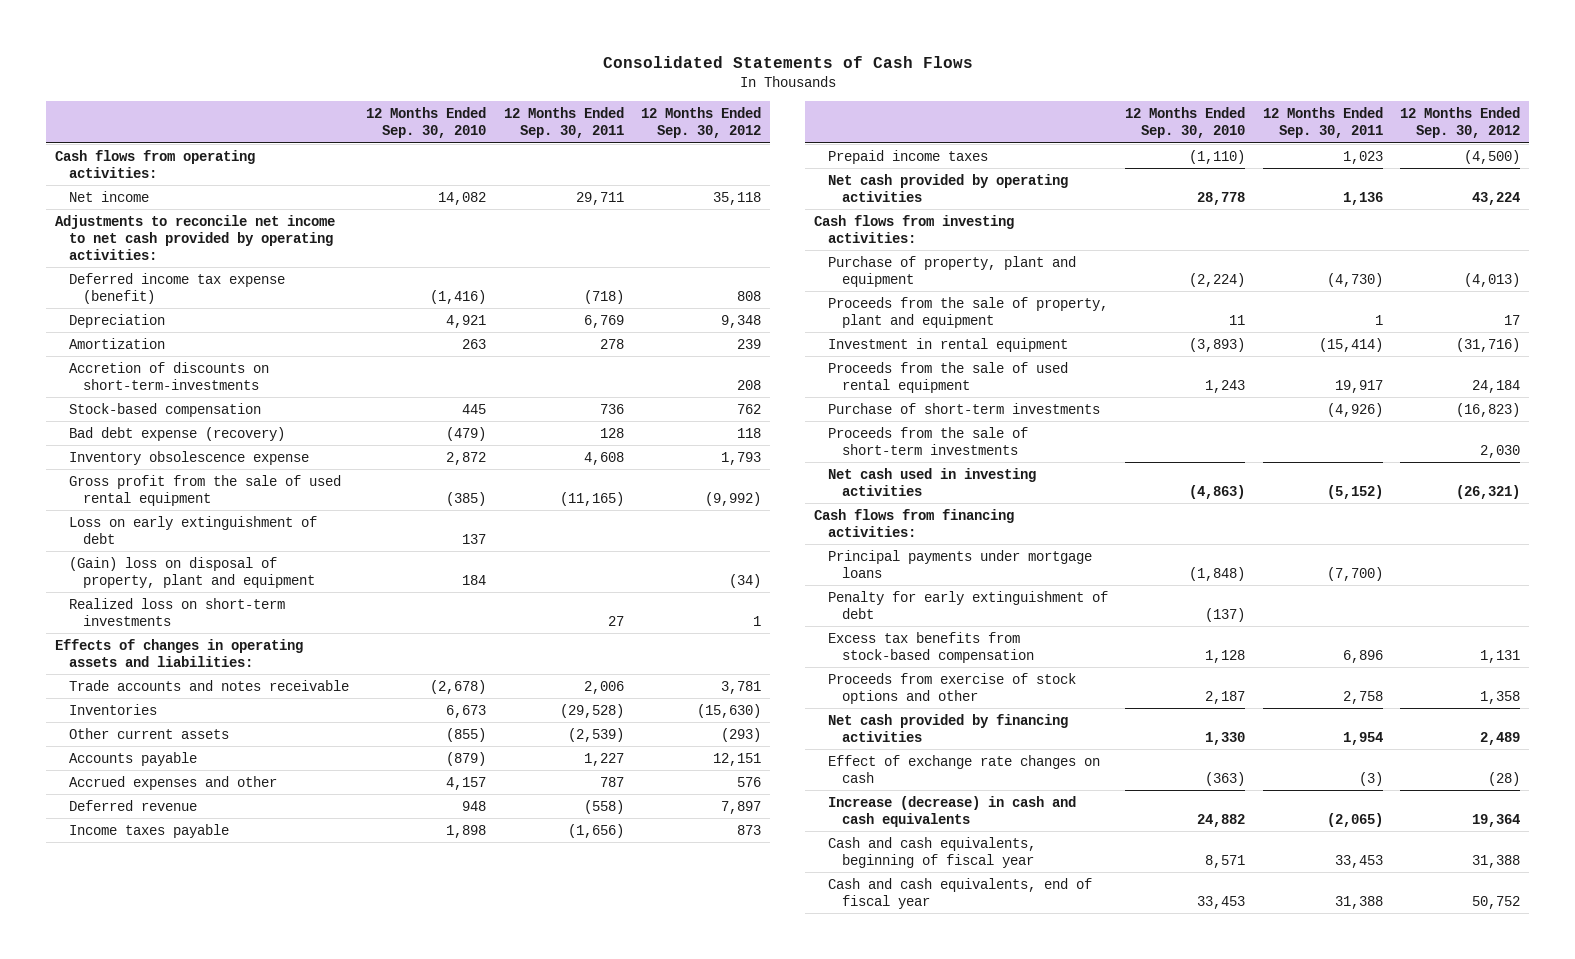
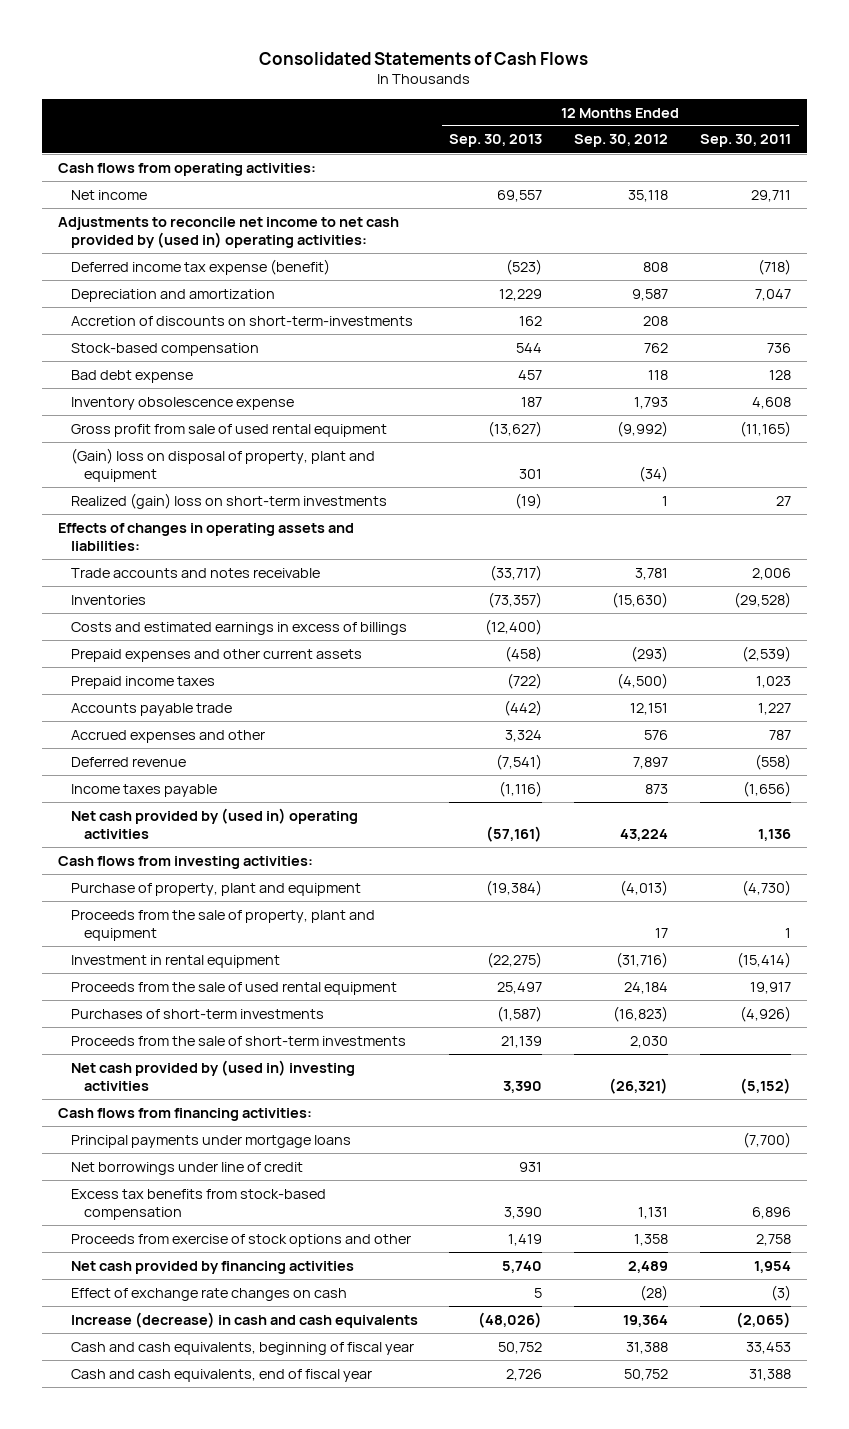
- | 12 Months Ended Sep. 30, 2010 | 12 Months Ended Sep. 30, 2011 | 12 Months Ended Sep. 30, 2012
+ | 12 Months Ended Sep. 30, 2013 | 12 Months Ended Sep. 30, 2012 | 12 Months Ended Sep. 30, 2011
- Adjustments to reconcile net income to net cash provided by operating activities:
+ Adjustments to reconcile net income to net cash provided by (used in) operating activities:
- Depreciation | 4,921 | 6,769 | 9,348
- Amortization | 263 | 278 | 239
+ Depreciation and amortization | 12,229 | 9,587 | 7,047
- Bad debt expense (recovery) | (479) | 128 | 118
+ Bad debt expense | 457 | 118 | 128
- Gross profit from the sale of used rental equipment | (385) | (11,165) | (9,992)
- Loss on early extinguishment of debt | 137 | |
+ Gross profit from sale of used rental equipment | (13,627) | (9,992) | (11,165)
- Realized loss on short-term investments | | 27 | 1
+ Realized (gain) loss on short-term investments | (19) | 1 | 27
- Other current assets | (855) | (2,539) | (293)
- Accounts payable | (879) | 1,227 | 12,151
+ Costs and estimated earnings in excess of billings | (12,400) | |
+ Prepaid expenses and other current assets | (458) | (293) | (2,539)
moved up: Prepaid income taxes | (722) | (4,500) | 1,023
+ Accounts payable trade | (442) | 12,151 | 1,227
- Net cash provided by operating activities | 28,778 | 1,136 | 43,224
+ Net cash provided by (used in) operating activities | (57,161) | 43,224 | 1,136
- Purchase of short-term investments | | (4,926) | (16,823)
+ Purchases of short-term investments | (1,587) | (16,823) | (4,926)
- Net cash used in investing activities | (4,863) | (5,152) | (26,321)
+ Net cash provided by (used in) investing activities | 3,390 | (26,321) | (5,152)
- Penalty for early extinguishment of debt | (137) | |
+ Net borrowings under line of credit | 931 | |

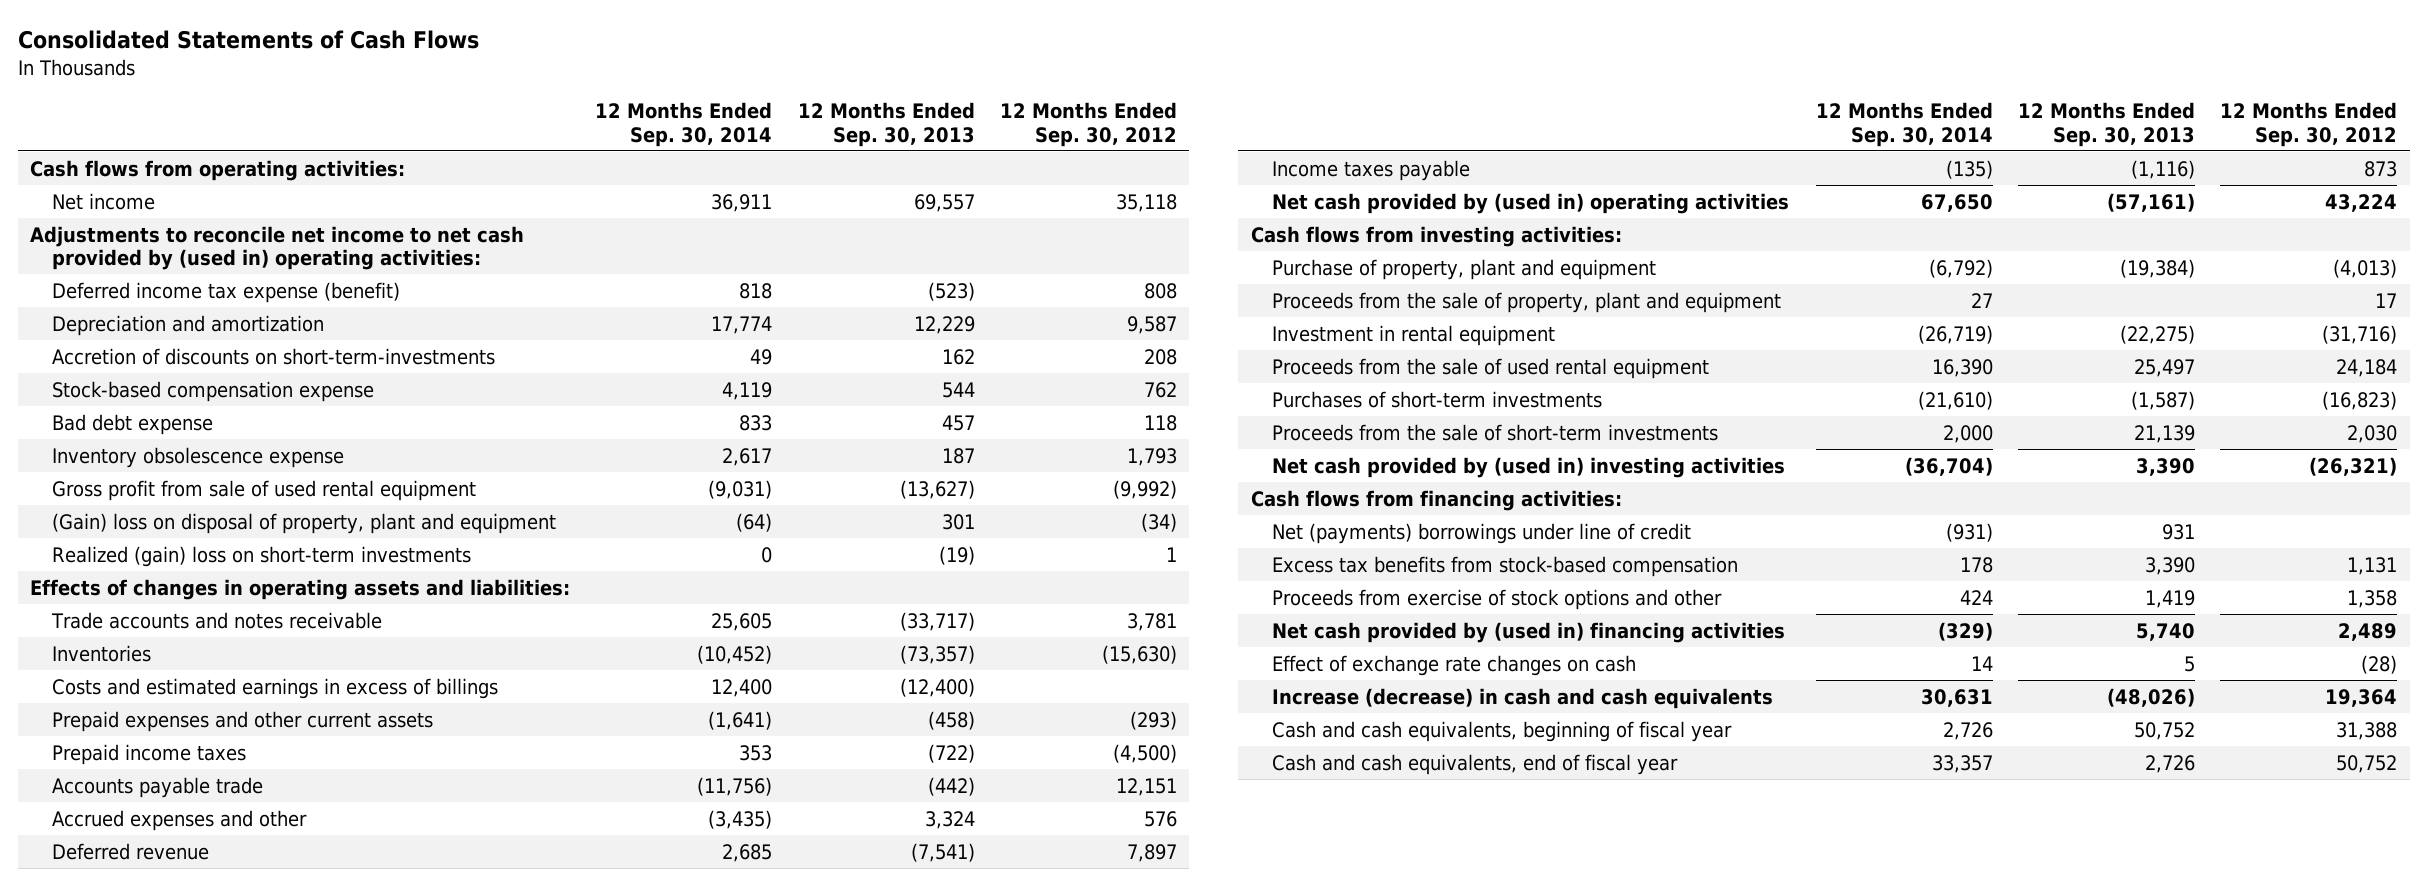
- | 12 Months Ended Sep. 30, 2013 | 12 Months Ended Sep. 30, 2012 | 12 Months Ended Sep. 30, 2011
+ | 12 Months Ended Sep. 30, 2014 | 12 Months Ended Sep. 30, 2013 | 12 Months Ended Sep. 30, 2012
- Stock-based compensation | 544 | 762 | 736
+ Stock-based compensation expense | 4,119 | 544 | 762
- Principal payments under mortgage loans | | | (7,700)
- Net borrowings under line of credit | 931 | |
+ Net (payments) borrowings under line of credit | (931) | 931 |
- Net cash provided by financing activities | 5,740 | 2,489 | 1,954
+ Net cash provided by (used in) financing activities | (329) | 5,740 | 2,489

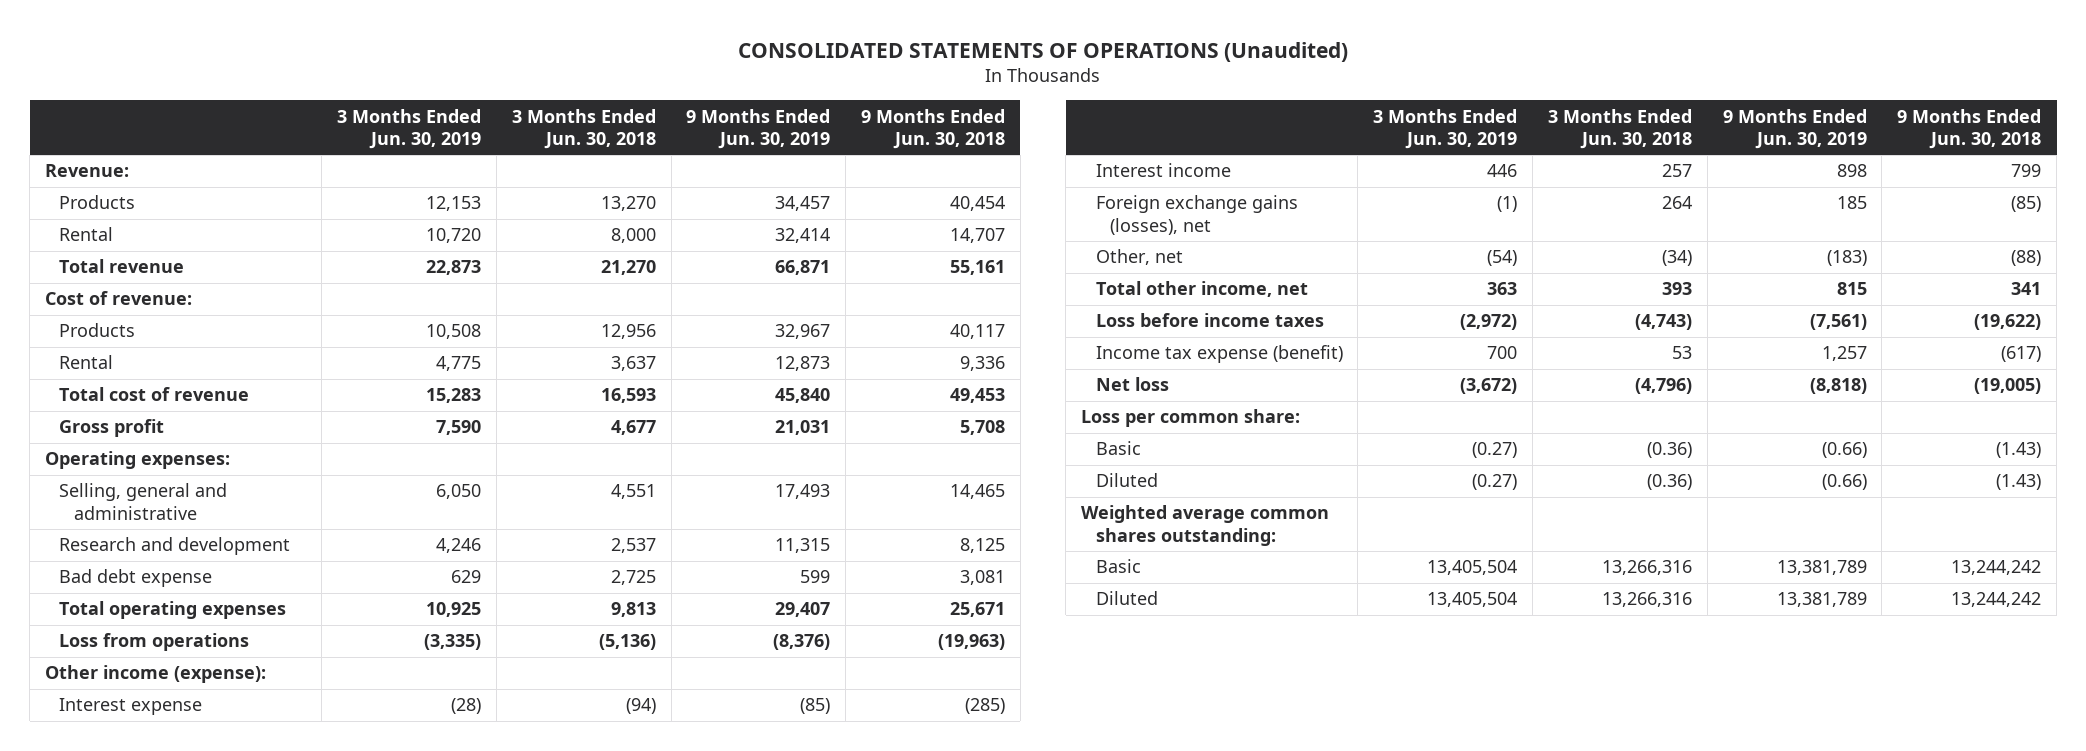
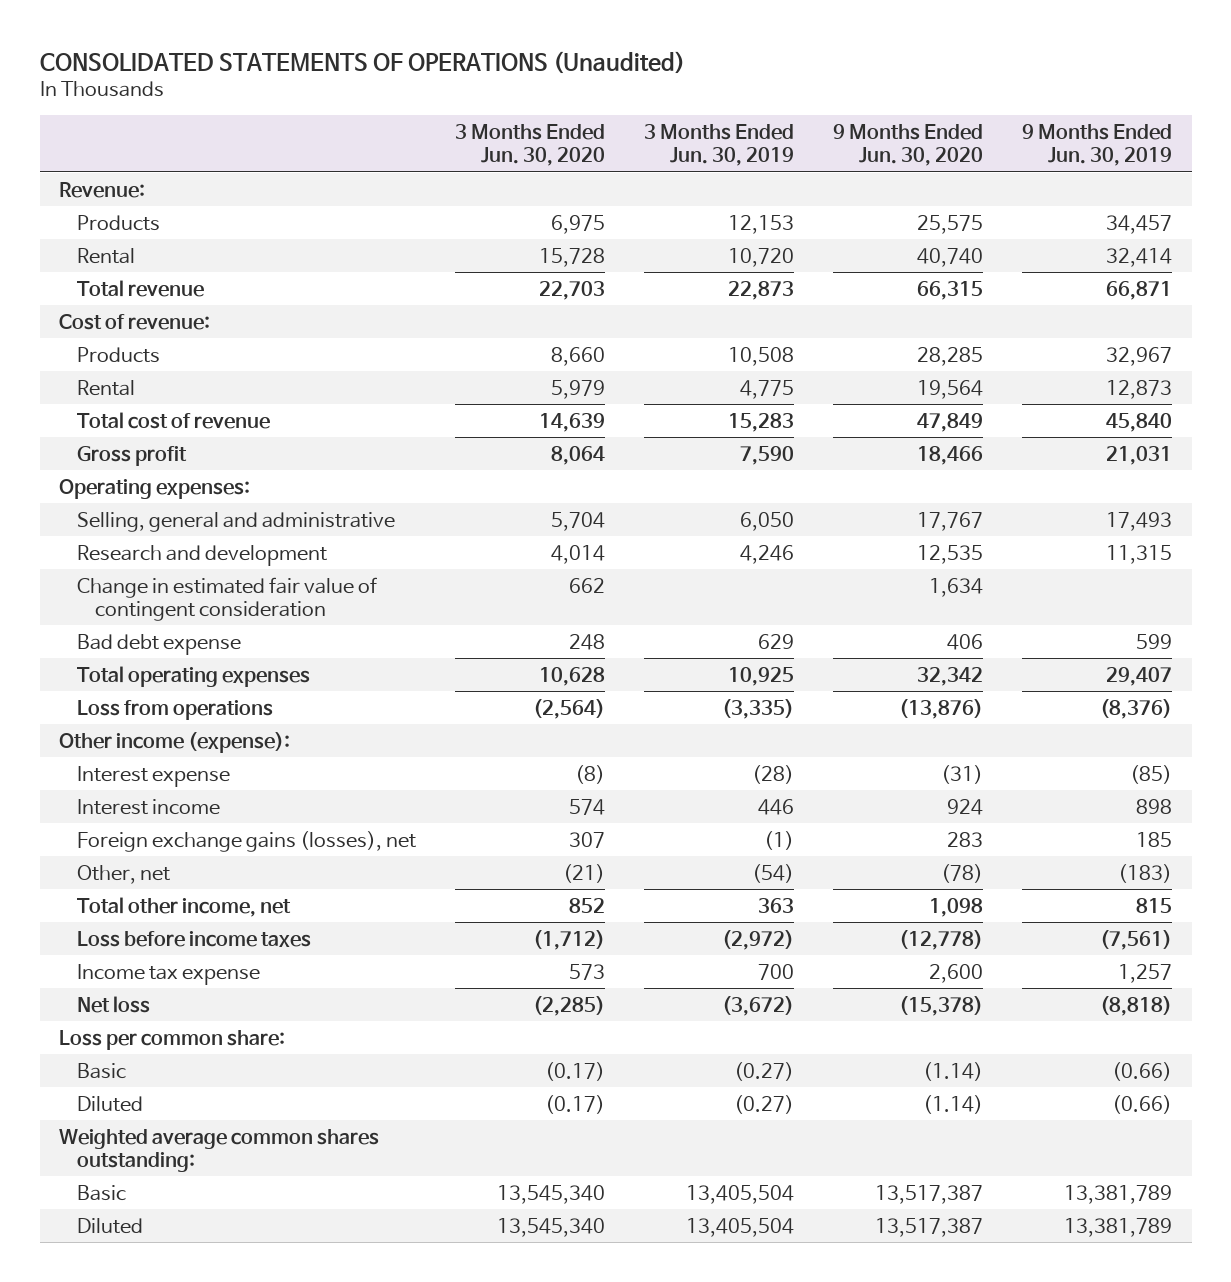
- | 3 Months Ended Jun. 30, 2019 | 3 Months Ended Jun. 30, 2018 | 9 Months Ended Jun. 30, 2019 | 9 Months Ended Jun. 30, 2018
+ | 3 Months Ended Jun. 30, 2020 | 3 Months Ended Jun. 30, 2019 | 9 Months Ended Jun. 30, 2020 | 9 Months Ended Jun. 30, 2019
+ Change in estimated fair value of contingent consideration | 662 | | 1,634 |
- Income tax expense (benefit) | 700 | 53 | 1,257 | (617)
+ Income tax expense | 573 | 700 | 2,600 | 1,257

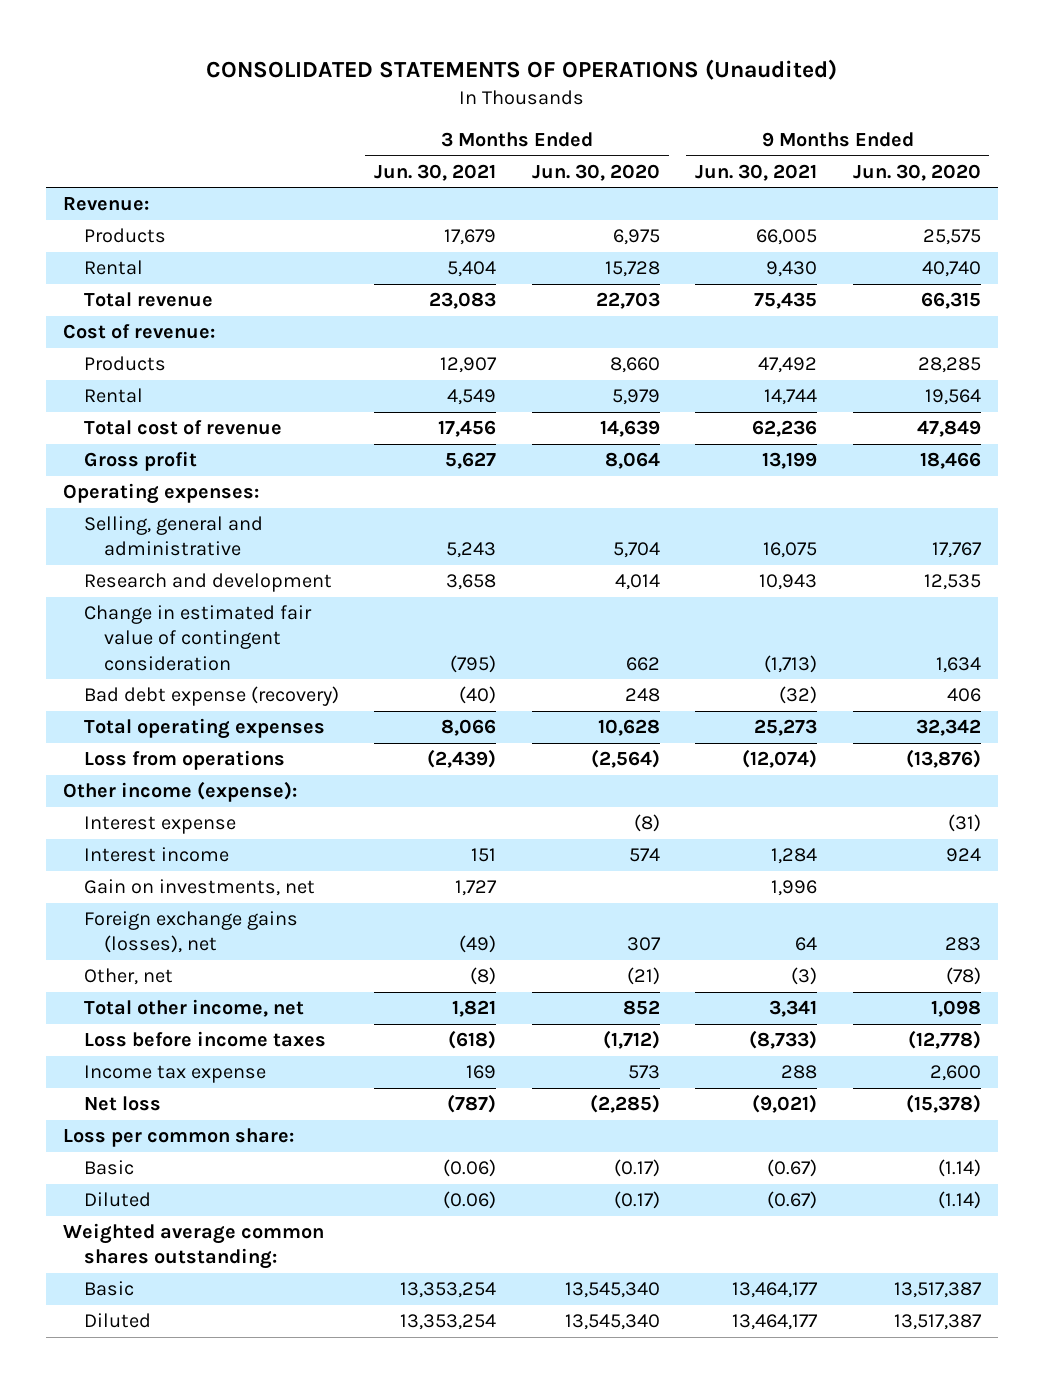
- | 3 Months Ended Jun. 30, 2020 | 3 Months Ended Jun. 30, 2019 | 9 Months Ended Jun. 30, 2020 | 9 Months Ended Jun. 30, 2019
+ | 3 Months Ended Jun. 30, 2021 | 3 Months Ended Jun. 30, 2020 | 9 Months Ended Jun. 30, 2021 | 9 Months Ended Jun. 30, 2020
- Bad debt expense | 248 | 629 | 406 | 599
+ Bad debt expense (recovery) | (40) | 248 | (32) | 406
+ Gain on investments, net | 1,727 | | 1,996 |

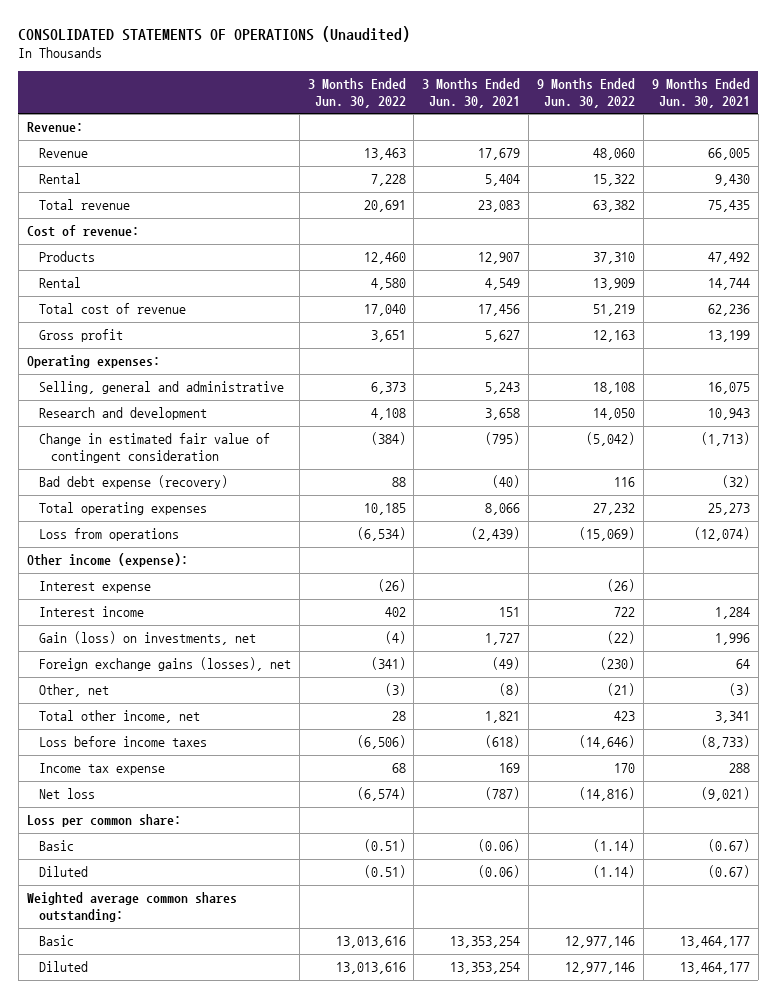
- | 3 Months Ended Jun. 30, 2021 | 3 Months Ended Jun. 30, 2020 | 9 Months Ended Jun. 30, 2021 | 9 Months Ended Jun. 30, 2020
+ | 3 Months Ended Jun. 30, 2022 | 3 Months Ended Jun. 30, 2021 | 9 Months Ended Jun. 30, 2022 | 9 Months Ended Jun. 30, 2021
- Products | 17,679 | 6,975 | 66,005 | 25,575
+ Revenue | 13,463 | 17,679 | 48,060 | 66,005
- Gain on investments, net | 1,727 | | 1,996 |
+ Gain (loss) on investments, net | (4) | 1,727 | (22) | 1,996

